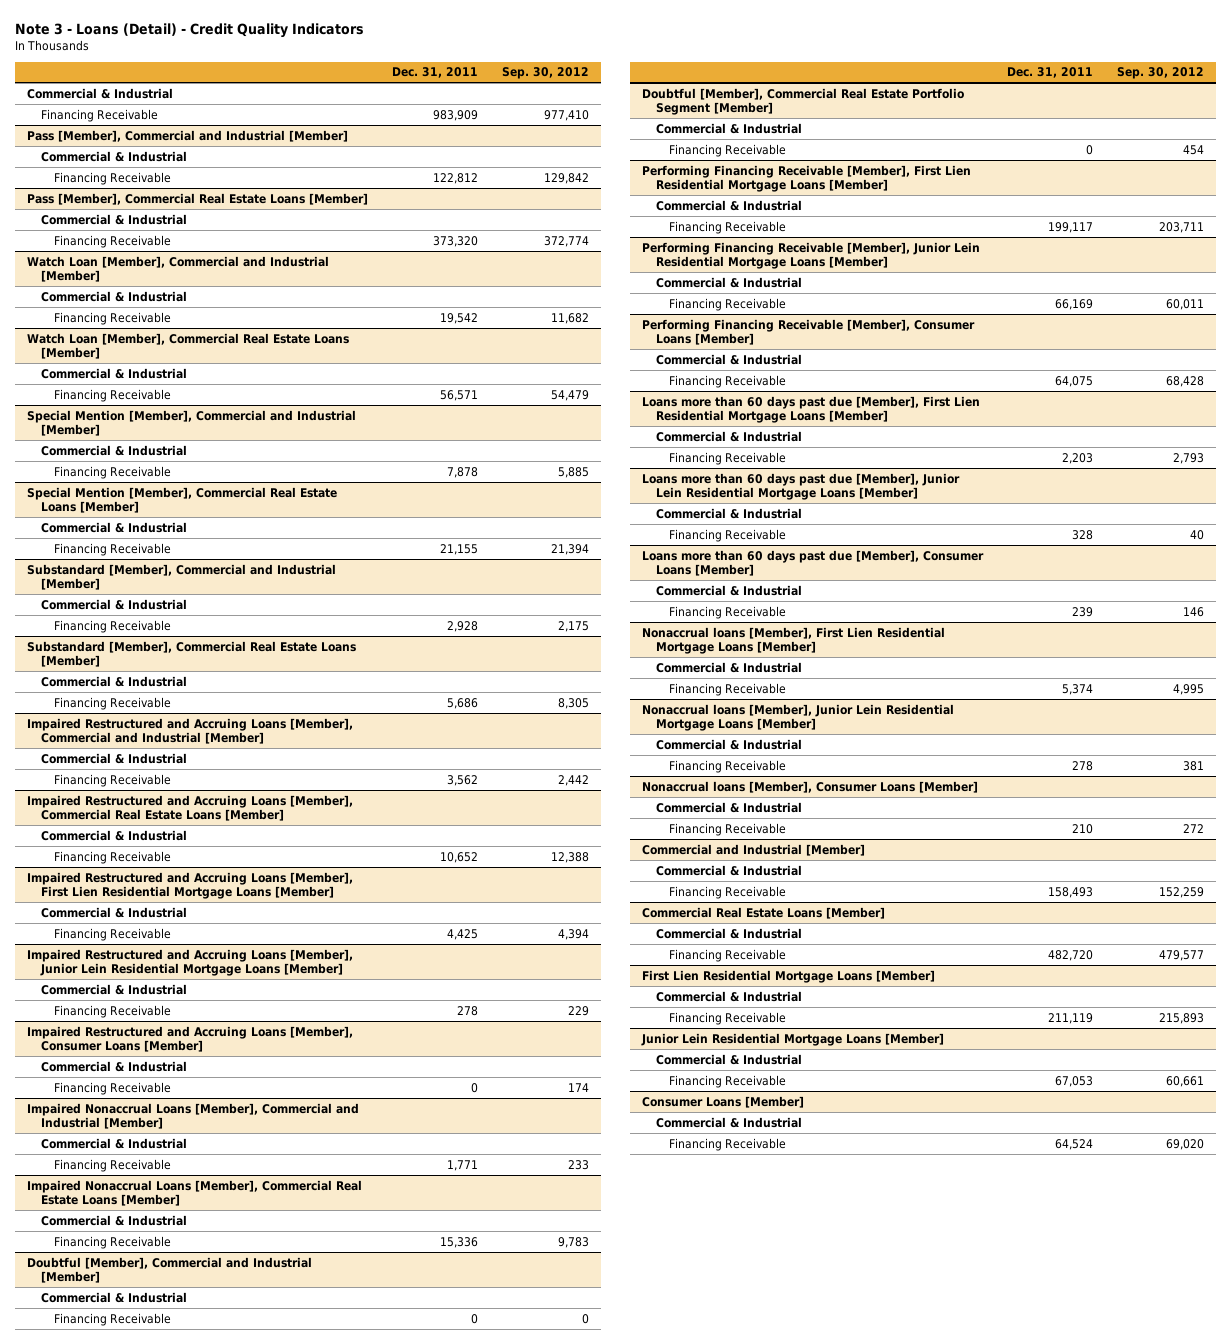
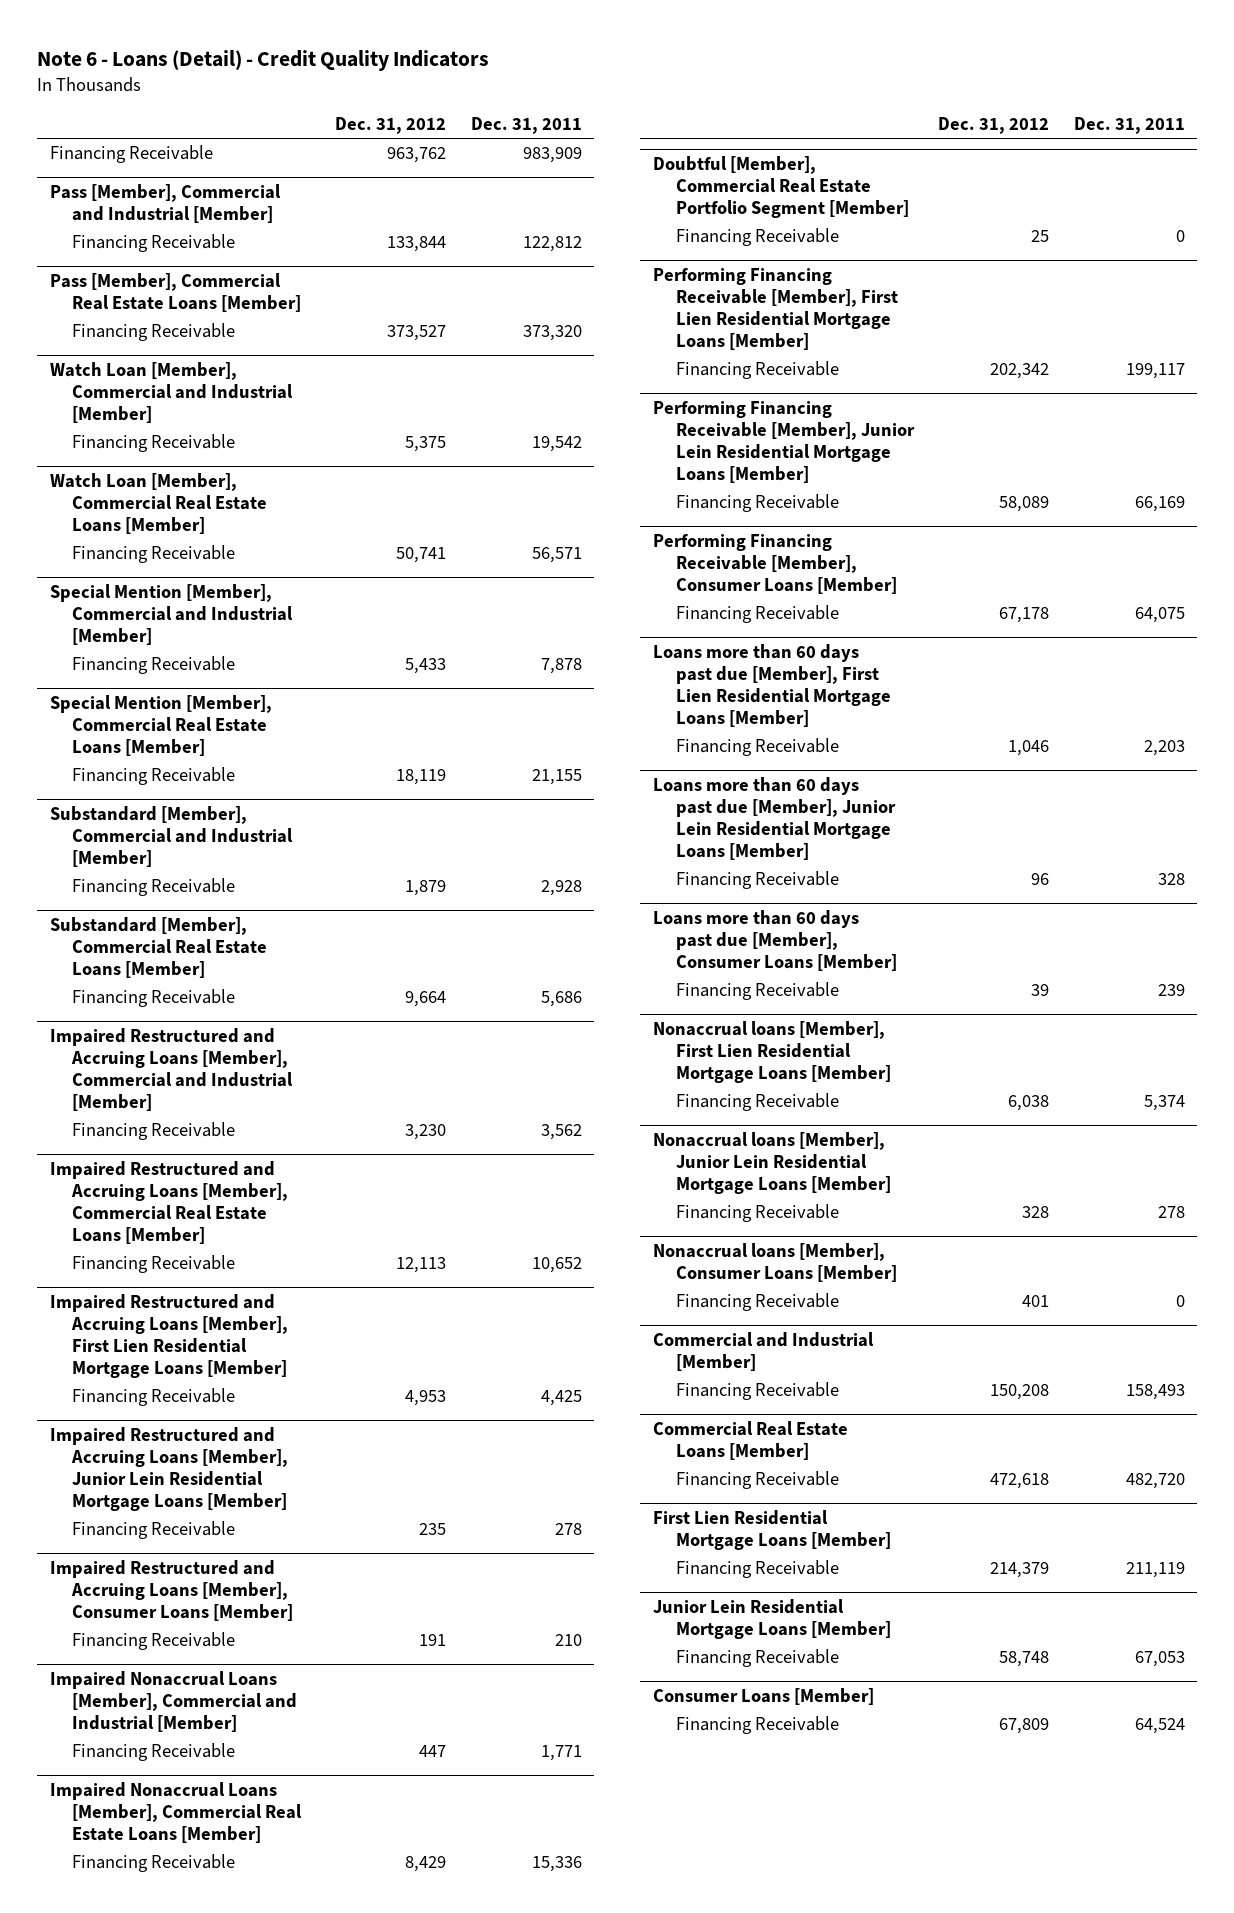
- Note 3 - Loans (Detail) - Credit Quality Indicators
+ Note 6 - Loans (Detail) - Credit Quality Indicators
- | Dec. 31, 2011 | Sep. 30, 2012
+ | Dec. 31, 2012 | Dec. 31, 2011
- Commercial & Industrial
@ Pass [Member], Commercial and Industrial [Member]
- Commercial & Industrial
@ Pass [Member], Commercial Real Estate Loans [Member]
- Commercial & Industrial
@ Watch Loan [Member], Commercial and Industrial [Member]
- Commercial & Industrial
@ Watch Loan [Member], Commercial Real Estate Loans [Member]
- Commercial & Industrial
@ Special Mention [Member], Commercial and Industrial [Member]
- Commercial & Industrial
@ Special Mention [Member], Commercial Real Estate Loans [Member]
- Commercial & Industrial
@ Substandard [Member], Commercial and Industrial [Member]
- Commercial & Industrial
@ Substandard [Member], Commercial Real Estate Loans [Member]
- Commercial & Industrial
@ Impaired Restructured and Accruing Loans [Member], Commercial and Industrial [Member]
- Commercial & Industrial
@ Impaired Restructured and Accruing Loans [Member], Commercial Real Estate Loans [Member]
- Commercial & Industrial
@ Impaired Restructured and Accruing Loans [Member], First Lien Residential Mortgage Loans [Member]
- Commercial & Industrial
@ Impaired Restructured and Accruing Loans [Member], Junior Lein Residential Mortgage Loans [Member]
- Commercial & Industrial
@ Impaired Restructured and Accruing Loans [Member], Consumer Loans [Member]
- Commercial & Industrial
- Financing Receivable | 0 | 174
+ Financing Receivable | 191 | 210
@ Impaired Nonaccrual Loans [Member], Commercial and Industrial [Member]
- Commercial & Industrial
@ Impaired Nonaccrual Loans [Member], Commercial Real Estate Loans [Member]
- Commercial & Industrial
- Doubtful [Member], Commercial and Industrial [Member]
- Commercial & Industrial
- Financing Receivable | 0 | 0
@ Doubtful [Member], Commercial Real Estate Portfolio Segment [Member]
- Commercial & Industrial
@ Performing Financing Receivable [Member], First Lien Residential Mortgage Loans [Member]
- Commercial & Industrial
@ Performing Financing Receivable [Member], Junior Lein Residential Mortgage Loans [Member]
- Commercial & Industrial
@ Performing Financing Receivable [Member], Consumer Loans [Member]
- Commercial & Industrial
@ Loans more than 60 days past due [Member], First Lien Residential Mortgage Loans [Member]
- Commercial & Industrial
@ Loans more than 60 days past due [Member], Junior Lein Residential Mortgage Loans [Member]
- Commercial & Industrial
@ Loans more than 60 days past due [Member], Consumer Loans [Member]
- Commercial & Industrial
@ Nonaccrual loans [Member], First Lien Residential Mortgage Loans [Member]
- Commercial & Industrial
@ Nonaccrual loans [Member], Junior Lein Residential Mortgage Loans [Member]
- Commercial & Industrial
@ Nonaccrual loans [Member], Consumer Loans [Member]
- Commercial & Industrial
- Financing Receivable | 210 | 272
+ Financing Receivable | 401 | 0
@ Commercial and Industrial [Member]
- Commercial & Industrial
@ Commercial Real Estate Loans [Member]
- Commercial & Industrial
@ First Lien Residential Mortgage Loans [Member]
- Commercial & Industrial
@ Junior Lein Residential Mortgage Loans [Member]
- Commercial & Industrial
@ Consumer Loans [Member]
- Commercial & Industrial

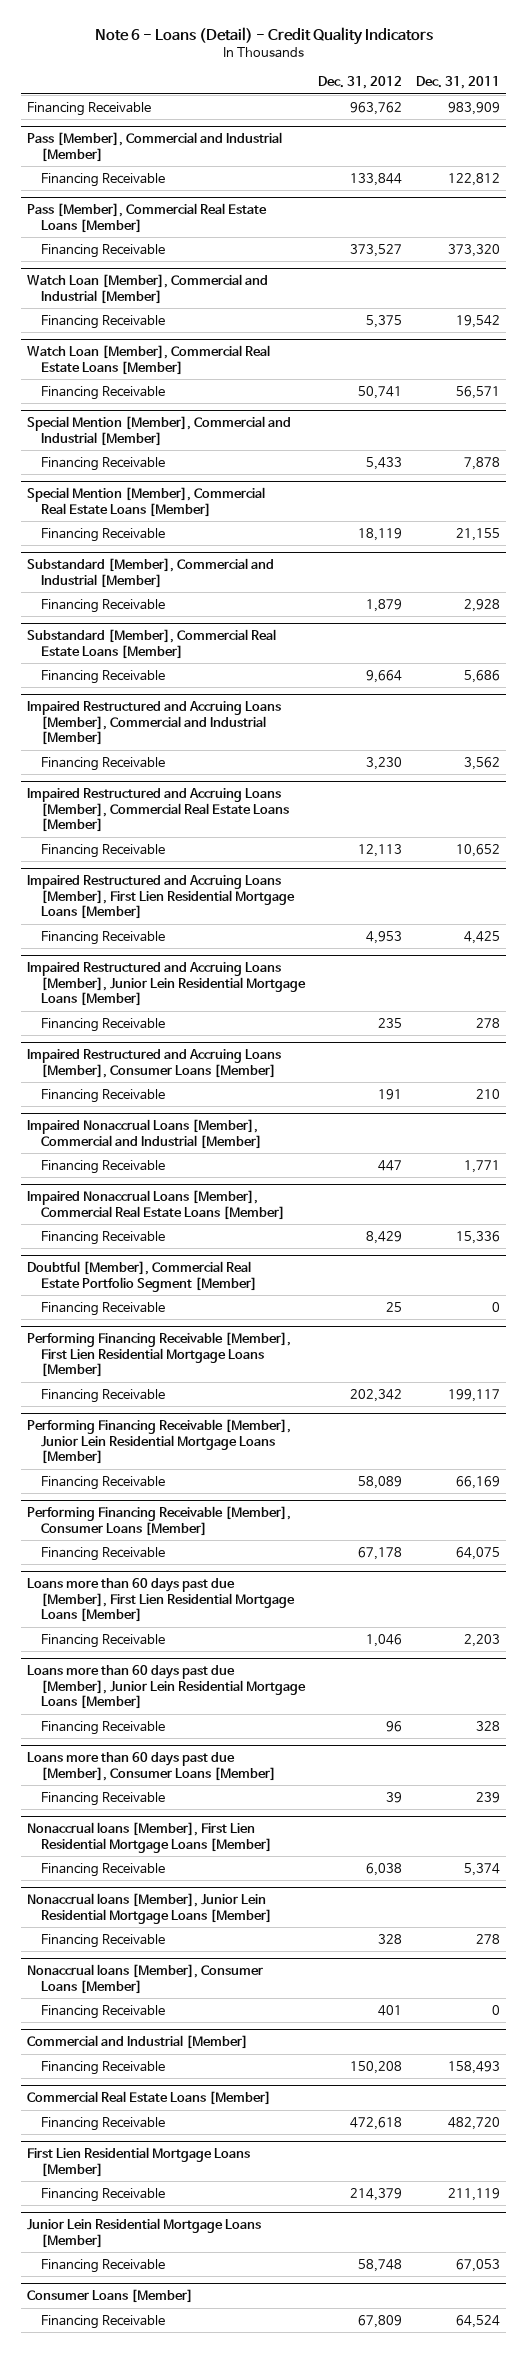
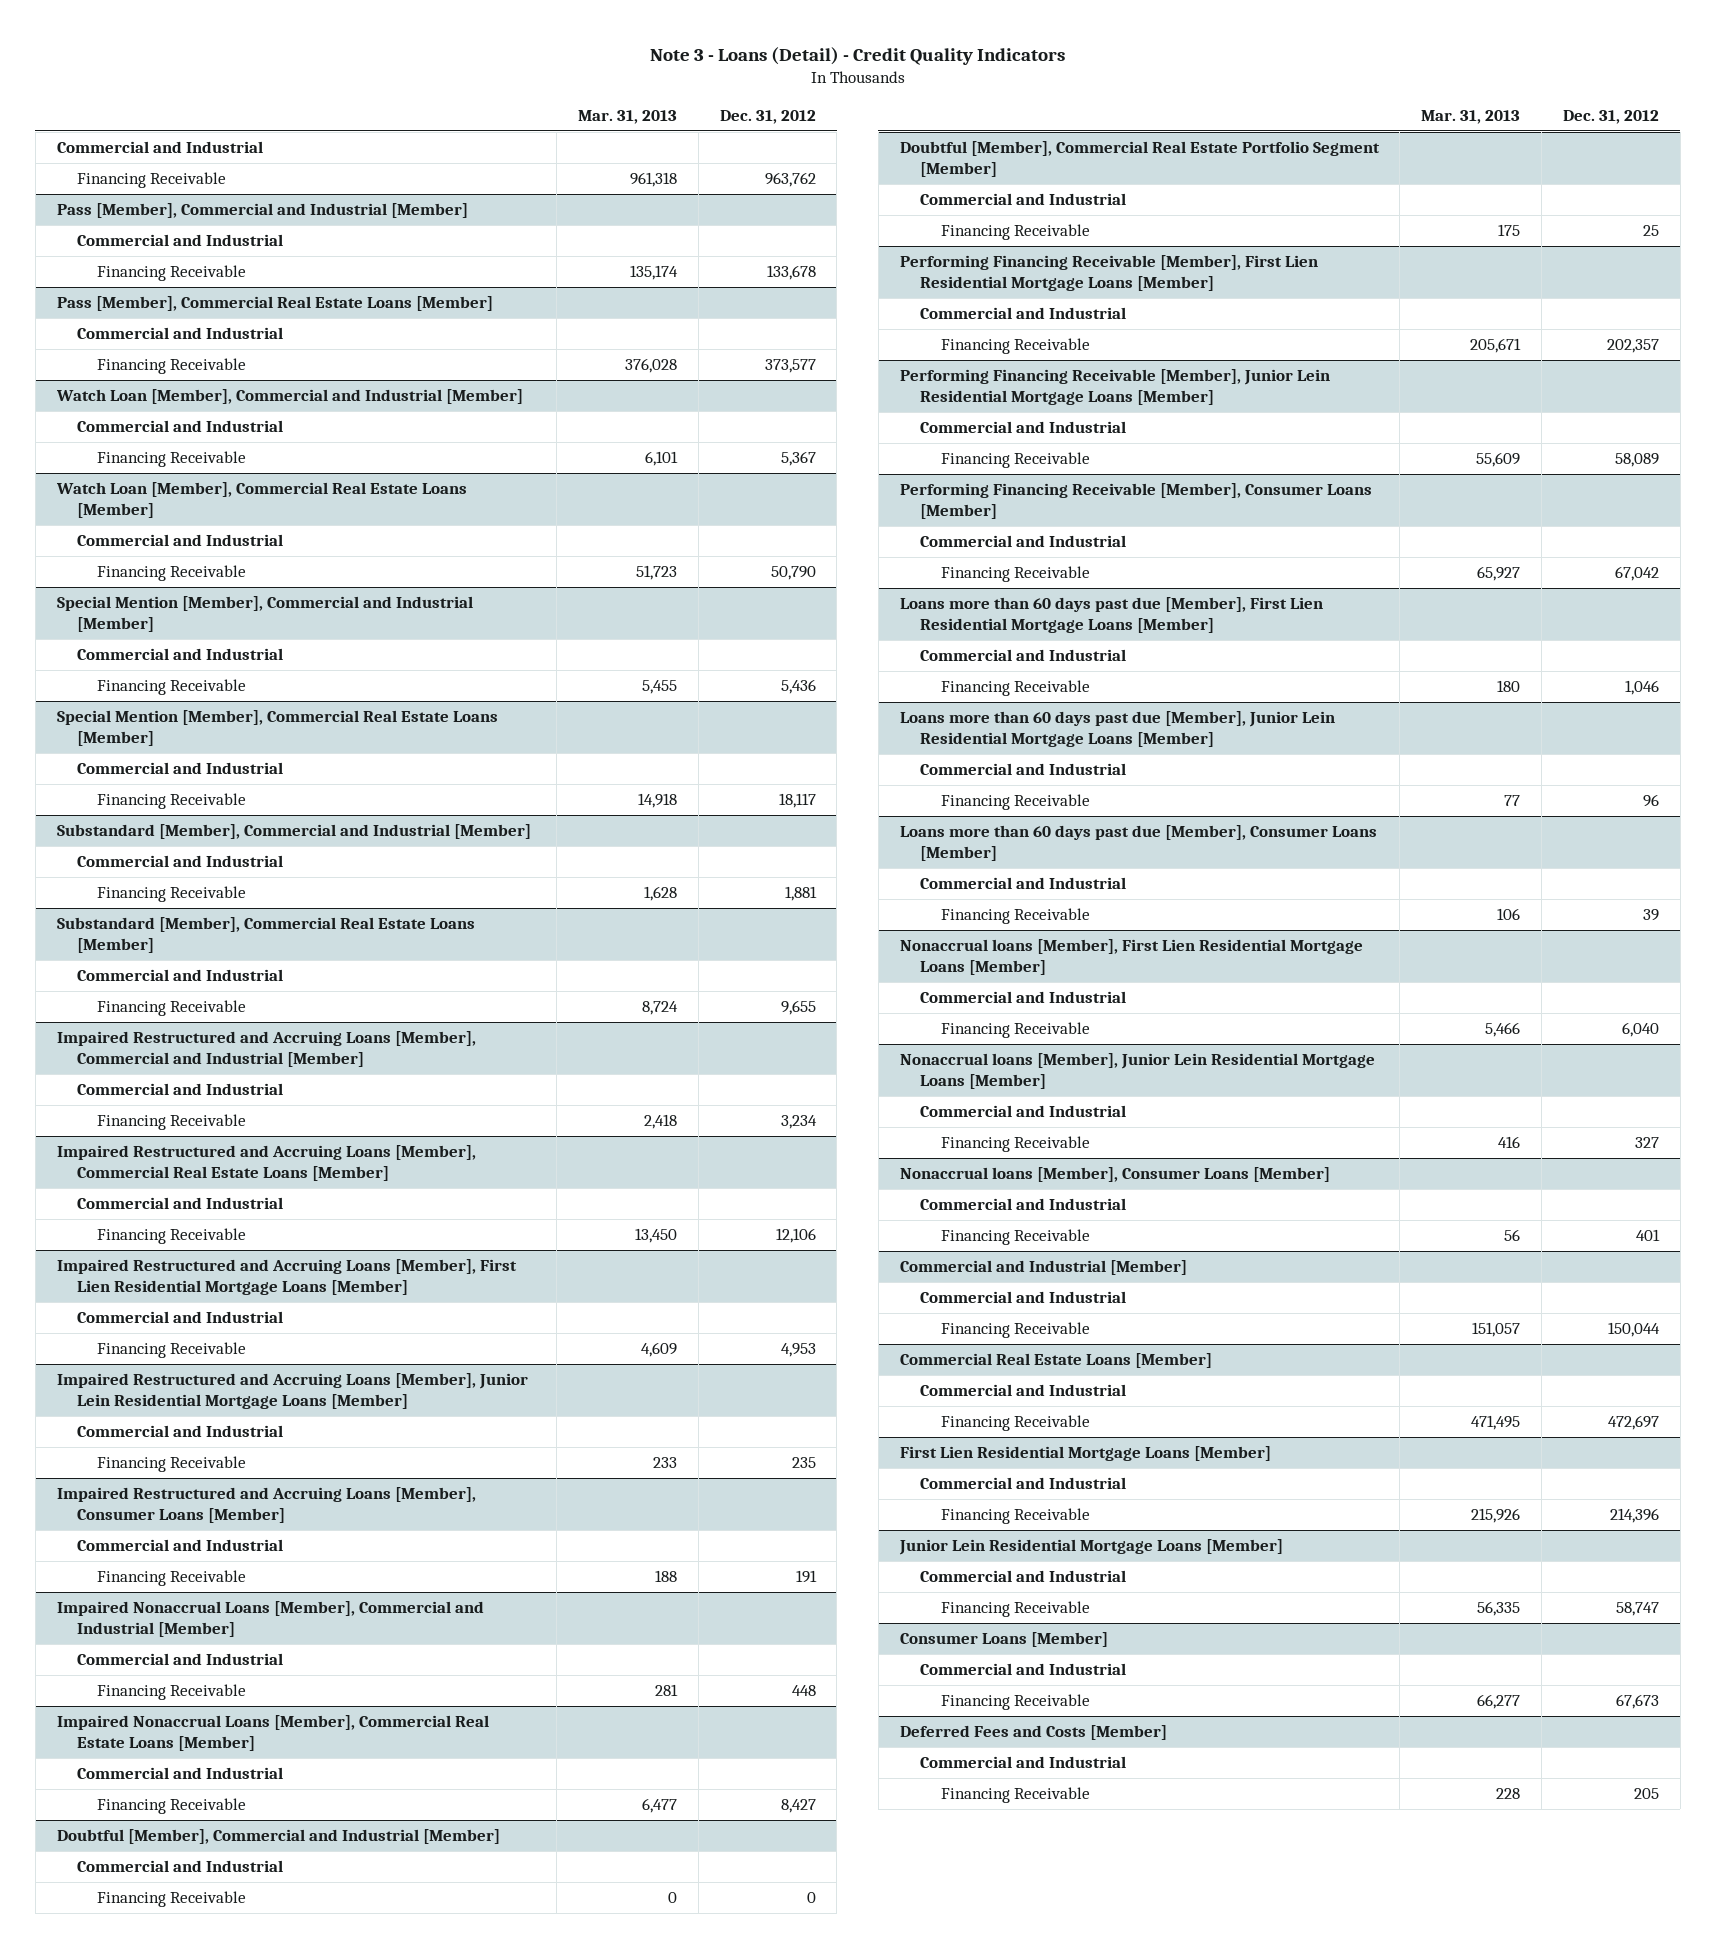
- Note 6 - Loans (Detail) - Credit Quality Indicators
+ Note 3 - Loans (Detail) - Credit Quality Indicators
- | Dec. 31, 2012 | Dec. 31, 2011
+ | Mar. 31, 2013 | Dec. 31, 2012
+ Commercial and Industrial
@ Pass [Member], Commercial and Industrial [Member]
- Financing Receivable | 133,844 | 122,812
+ Commercial and Industrial
+ Financing Receivable | 135,174 | 133,678
@ Pass [Member], Commercial Real Estate Loans [Member]
- Financing Receivable | 373,527 | 373,320
+ Commercial and Industrial
+ Financing Receivable | 376,028 | 373,577
@ Watch Loan [Member], Commercial and Industrial [Member]
- Financing Receivable | 5,375 | 19,542
+ Commercial and Industrial
+ Financing Receivable | 6,101 | 5,367
@ Watch Loan [Member], Commercial Real Estate Loans [Member]
- Financing Receivable | 50,741 | 56,571
+ Commercial and Industrial
+ Financing Receivable | 51,723 | 50,790
@ Special Mention [Member], Commercial and Industrial [Member]
- Financing Receivable | 5,433 | 7,878
+ Commercial and Industrial
+ Financing Receivable | 5,455 | 5,436
@ Special Mention [Member], Commercial Real Estate Loans [Member]
- Financing Receivable | 18,119 | 21,155
+ Commercial and Industrial
+ Financing Receivable | 14,918 | 18,117
@ Substandard [Member], Commercial and Industrial [Member]
- Financing Receivable | 1,879 | 2,928
+ Commercial and Industrial
+ Financing Receivable | 1,628 | 1,881
@ Substandard [Member], Commercial Real Estate Loans [Member]
- Financing Receivable | 9,664 | 5,686
+ Commercial and Industrial
+ Financing Receivable | 8,724 | 9,655
@ Impaired Restructured and Accruing Loans [Member], Commercial and Industrial [Member]
- Financing Receivable | 3,230 | 3,562
+ Commercial and Industrial
+ Financing Receivable | 2,418 | 3,234
@ Impaired Restructured and Accruing Loans [Member], Commercial Real Estate Loans [Member]
- Financing Receivable | 12,113 | 10,652
+ Commercial and Industrial
+ Financing Receivable | 13,450 | 12,106
@ Impaired Restructured and Accruing Loans [Member], First Lien Residential Mortgage Loans [Member]
+ Commercial and Industrial
@ Impaired Restructured and Accruing Loans [Member], Junior Lein Residential Mortgage Loans [Member]
+ Commercial and Industrial
@ Impaired Restructured and Accruing Loans [Member], Consumer Loans [Member]
+ Commercial and Industrial
@ Impaired Nonaccrual Loans [Member], Commercial and Industrial [Member]
- Financing Receivable | 447 | 1,771
+ Commercial and Industrial
+ Financing Receivable | 281 | 448
@ Impaired Nonaccrual Loans [Member], Commercial Real Estate Loans [Member]
- Financing Receivable | 8,429 | 15,336
+ Commercial and Industrial
+ Financing Receivable | 6,477 | 8,427
+ Doubtful [Member], Commercial and Industrial [Member]
+ Commercial and Industrial
+ Financing Receivable | 0 | 0
@ Doubtful [Member], Commercial Real Estate Portfolio Segment [Member]
+ Commercial and Industrial
@ Performing Financing Receivable [Member], First Lien Residential Mortgage Loans [Member]
- Financing Receivable | 202,342 | 199,117
+ Commercial and Industrial
+ Financing Receivable | 205,671 | 202,357
@ Performing Financing Receivable [Member], Junior Lein Residential Mortgage Loans [Member]
+ Commercial and Industrial
@ Performing Financing Receivable [Member], Consumer Loans [Member]
- Financing Receivable | 67,178 | 64,075
+ Commercial and Industrial
+ Financing Receivable | 65,927 | 67,042
@ Loans more than 60 days past due [Member], First Lien Residential Mortgage Loans [Member]
+ Commercial and Industrial
@ Loans more than 60 days past due [Member], Junior Lein Residential Mortgage Loans [Member]
+ Commercial and Industrial
@ Loans more than 60 days past due [Member], Consumer Loans [Member]
+ Commercial and Industrial
@ Nonaccrual loans [Member], First Lien Residential Mortgage Loans [Member]
- Financing Receivable | 6,038 | 5,374
+ Commercial and Industrial
+ Financing Receivable | 5,466 | 6,040
@ Nonaccrual loans [Member], Junior Lein Residential Mortgage Loans [Member]
- Financing Receivable | 328 | 278
+ Commercial and Industrial
+ Financing Receivable | 416 | 327
@ Nonaccrual loans [Member], Consumer Loans [Member]
+ Commercial and Industrial
@ Commercial and Industrial [Member]
- Financing Receivable | 150,208 | 158,493
+ Commercial and Industrial
+ Financing Receivable | 151,057 | 150,044
@ Commercial Real Estate Loans [Member]
- Financing Receivable | 472,618 | 482,720
+ Commercial and Industrial
+ Financing Receivable | 471,495 | 472,697
@ First Lien Residential Mortgage Loans [Member]
- Financing Receivable | 214,379 | 211,119
+ Commercial and Industrial
+ Financing Receivable | 215,926 | 214,396
@ Junior Lein Residential Mortgage Loans [Member]
- Financing Receivable | 58,748 | 67,053
+ Commercial and Industrial
+ Financing Receivable | 56,335 | 58,747
@ Consumer Loans [Member]
- Financing Receivable | 67,809 | 64,524
+ Commercial and Industrial
+ Financing Receivable | 66,277 | 67,673
+ Deferred Fees and Costs [Member]
+ Commercial and Industrial
+ Financing Receivable | 228 | 205

